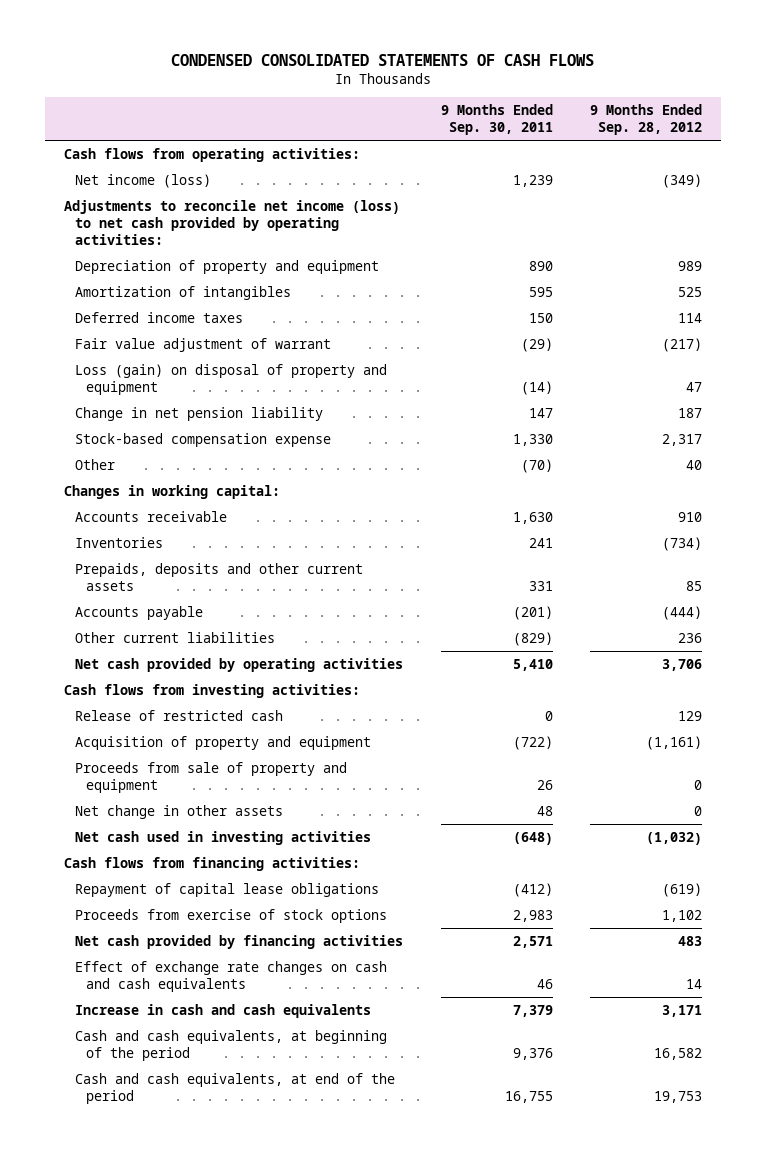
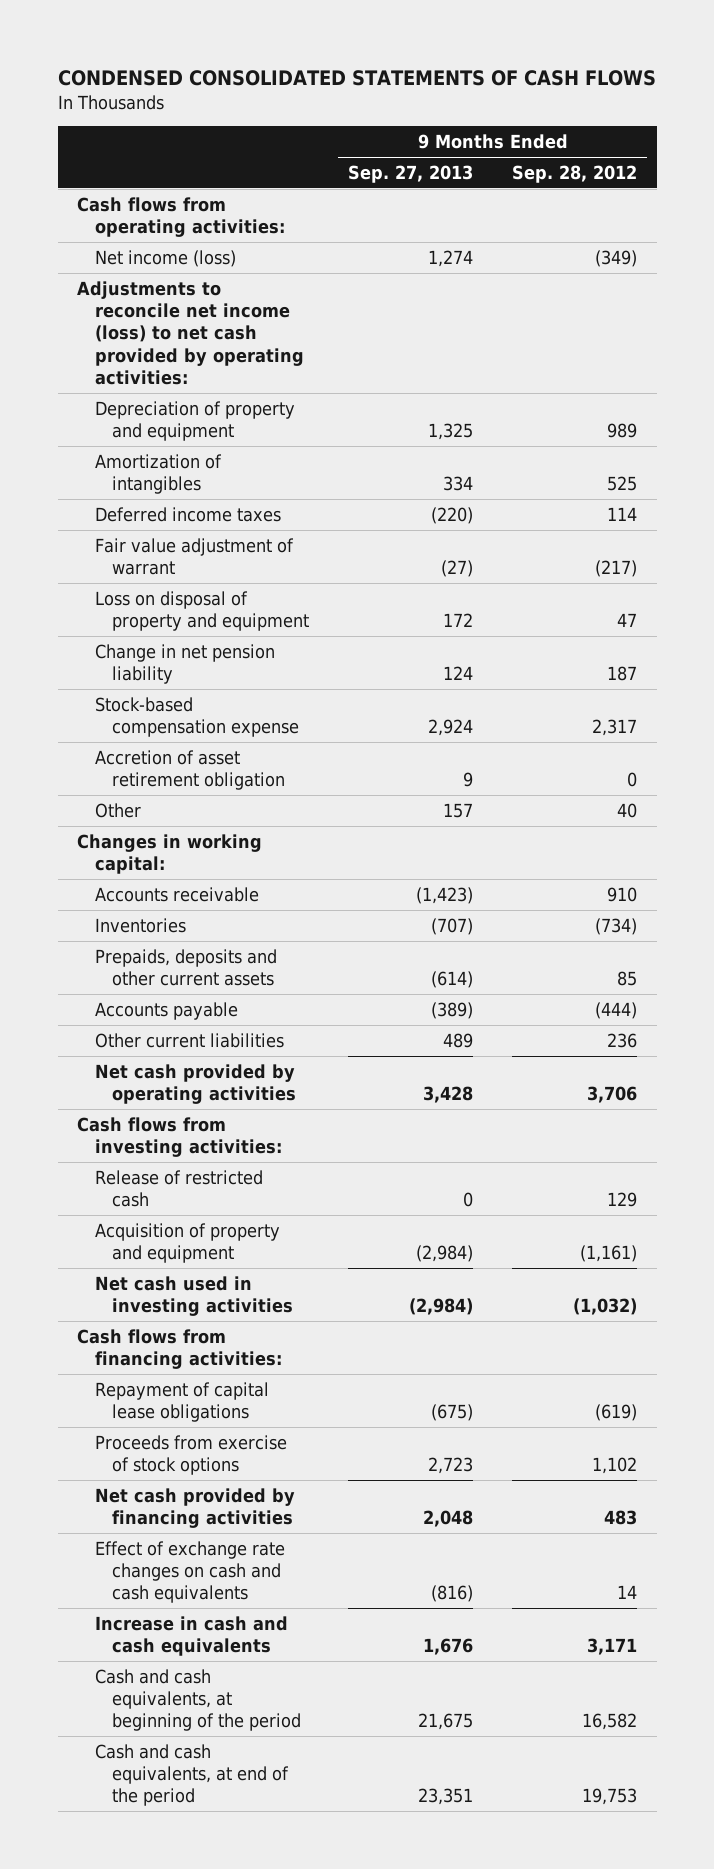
- | 9 Months Ended Sep. 30, 2011 | 9 Months Ended Sep. 28, 2012
+ | 9 Months Ended Sep. 27, 2013 | 9 Months Ended Sep. 28, 2012
- Loss (gain) on disposal of property and equipment | (14) | 47
+ Loss on disposal of property and equipment | 172 | 47
+ Accretion of asset retirement obligation | 9 | 0
- Proceeds from sale of property and equipment | 26 | 0
- Net change in other assets | 48 | 0

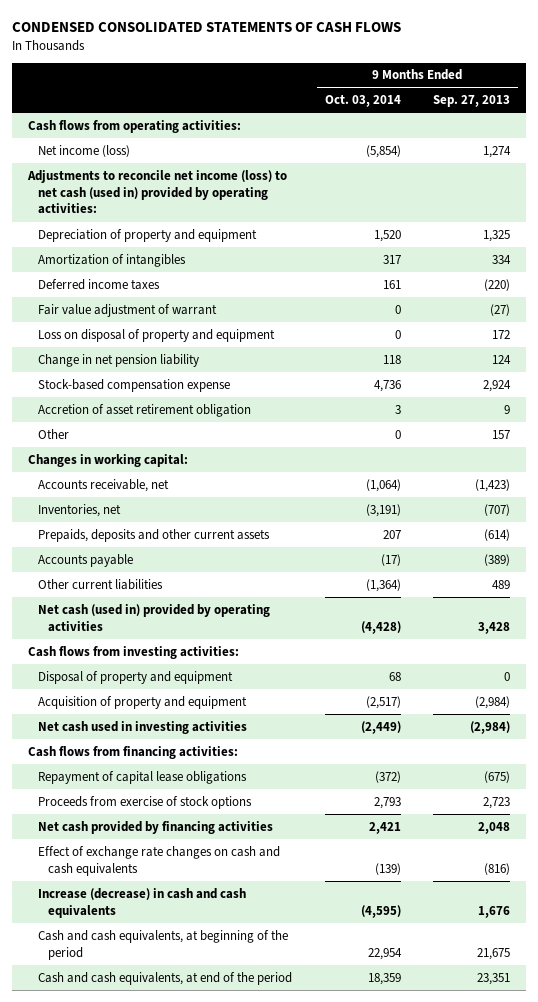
- | 9 Months Ended Sep. 27, 2013 | 9 Months Ended Sep. 28, 2012
+ | 9 Months Ended Oct. 03, 2014 | 9 Months Ended Sep. 27, 2013
- Adjustments to reconcile net income (loss) to net cash provided by operating activities:
+ Adjustments to reconcile net income (loss) to net cash (used in) provided by operating activities:
- Accounts receivable | (1,423) | 910
- Inventories | (707) | (734)
+ Accounts receivable, net | (1,064) | (1,423)
+ Inventories, net | (3,191) | (707)
- Net cash provided by operating activities | 3,428 | 3,706
+ Net cash (used in) provided by operating activities | (4,428) | 3,428
- Release of restricted cash | 0 | 129
+ Disposal of property and equipment | 68 | 0
- Increase in cash and cash equivalents | 1,676 | 3,171
+ Increase (decrease) in cash and cash equivalents | (4,595) | 1,676

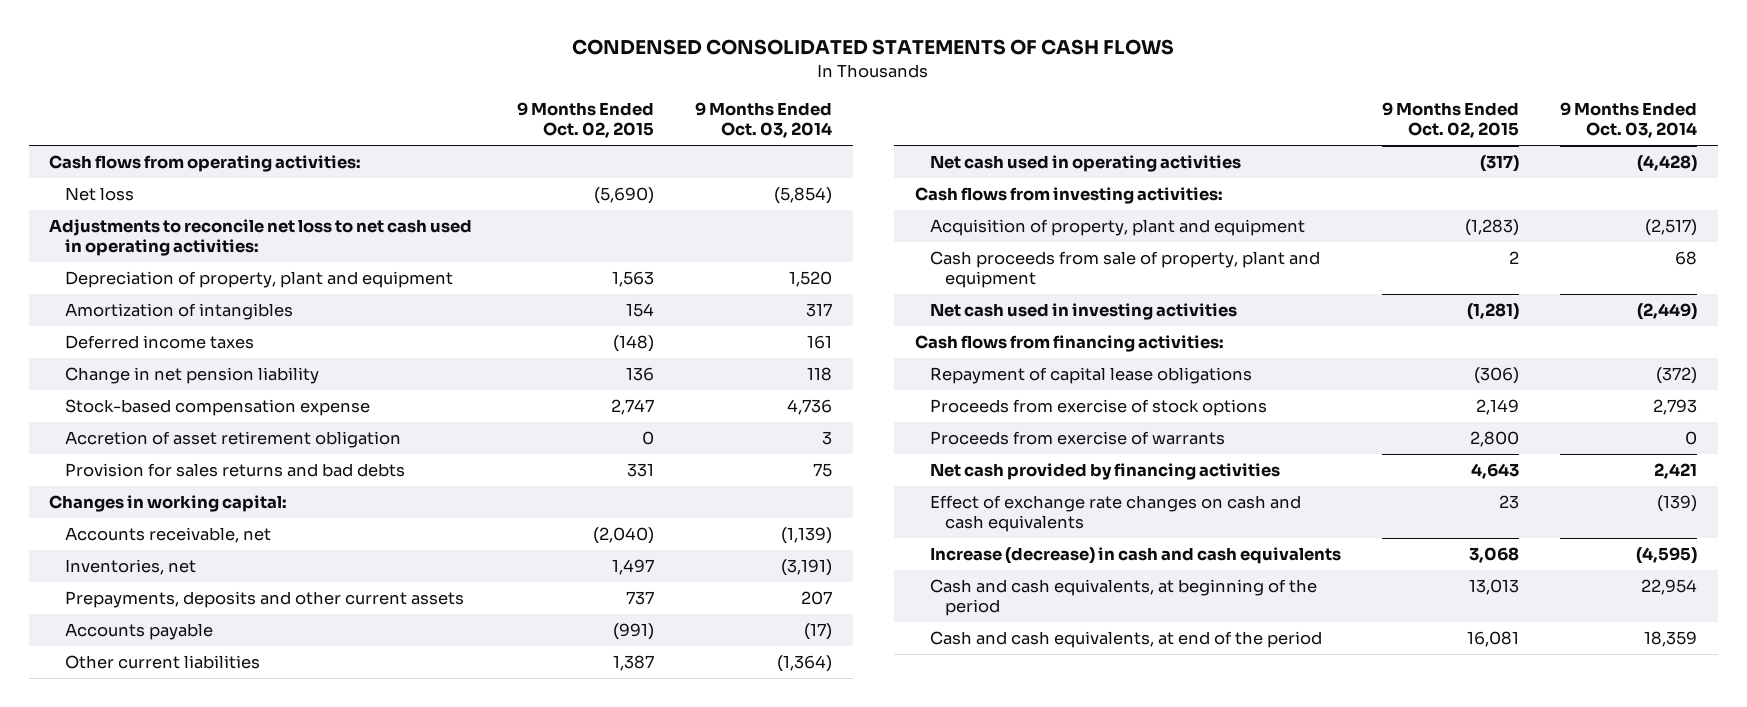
- | 9 Months Ended Oct. 03, 2014 | 9 Months Ended Sep. 27, 2013
+ | 9 Months Ended Oct. 02, 2015 | 9 Months Ended Oct. 03, 2014
- Net income (loss) | (5,854) | 1,274
- Adjustments to reconcile net income (loss) to net cash (used in) provided by operating activities:
- Depreciation of property and equipment | 1,520 | 1,325
+ Net loss | (5,690) | (5,854)
+ Adjustments to reconcile net loss to net cash used in operating activities:
+ Depreciation of property, plant and equipment | 1,563 | 1,520
- Fair value adjustment of warrant | 0 | (27)
- Loss on disposal of property and equipment | 0 | 172
- Other | 0 | 157
+ Provision for sales returns and bad debts | 331 | 75
- Accounts receivable, net | (1,064) | (1,423)
+ Accounts receivable, net | (2,040) | (1,139)
- Prepaids, deposits and other current assets | 207 | (614)
+ Prepayments, deposits and other current assets | 737 | 207
- Net cash (used in) provided by operating activities | (4,428) | 3,428
+ Net cash used in operating activities | (317) | (4,428)
- Disposal of property and equipment | 68 | 0
- Acquisition of property and equipment | (2,517) | (2,984)
+ Acquisition of property, plant and equipment | (1,283) | (2,517)
+ Cash proceeds from sale of property, plant and equipment | 2 | 68
+ Proceeds from exercise of warrants | 2,800 | 0

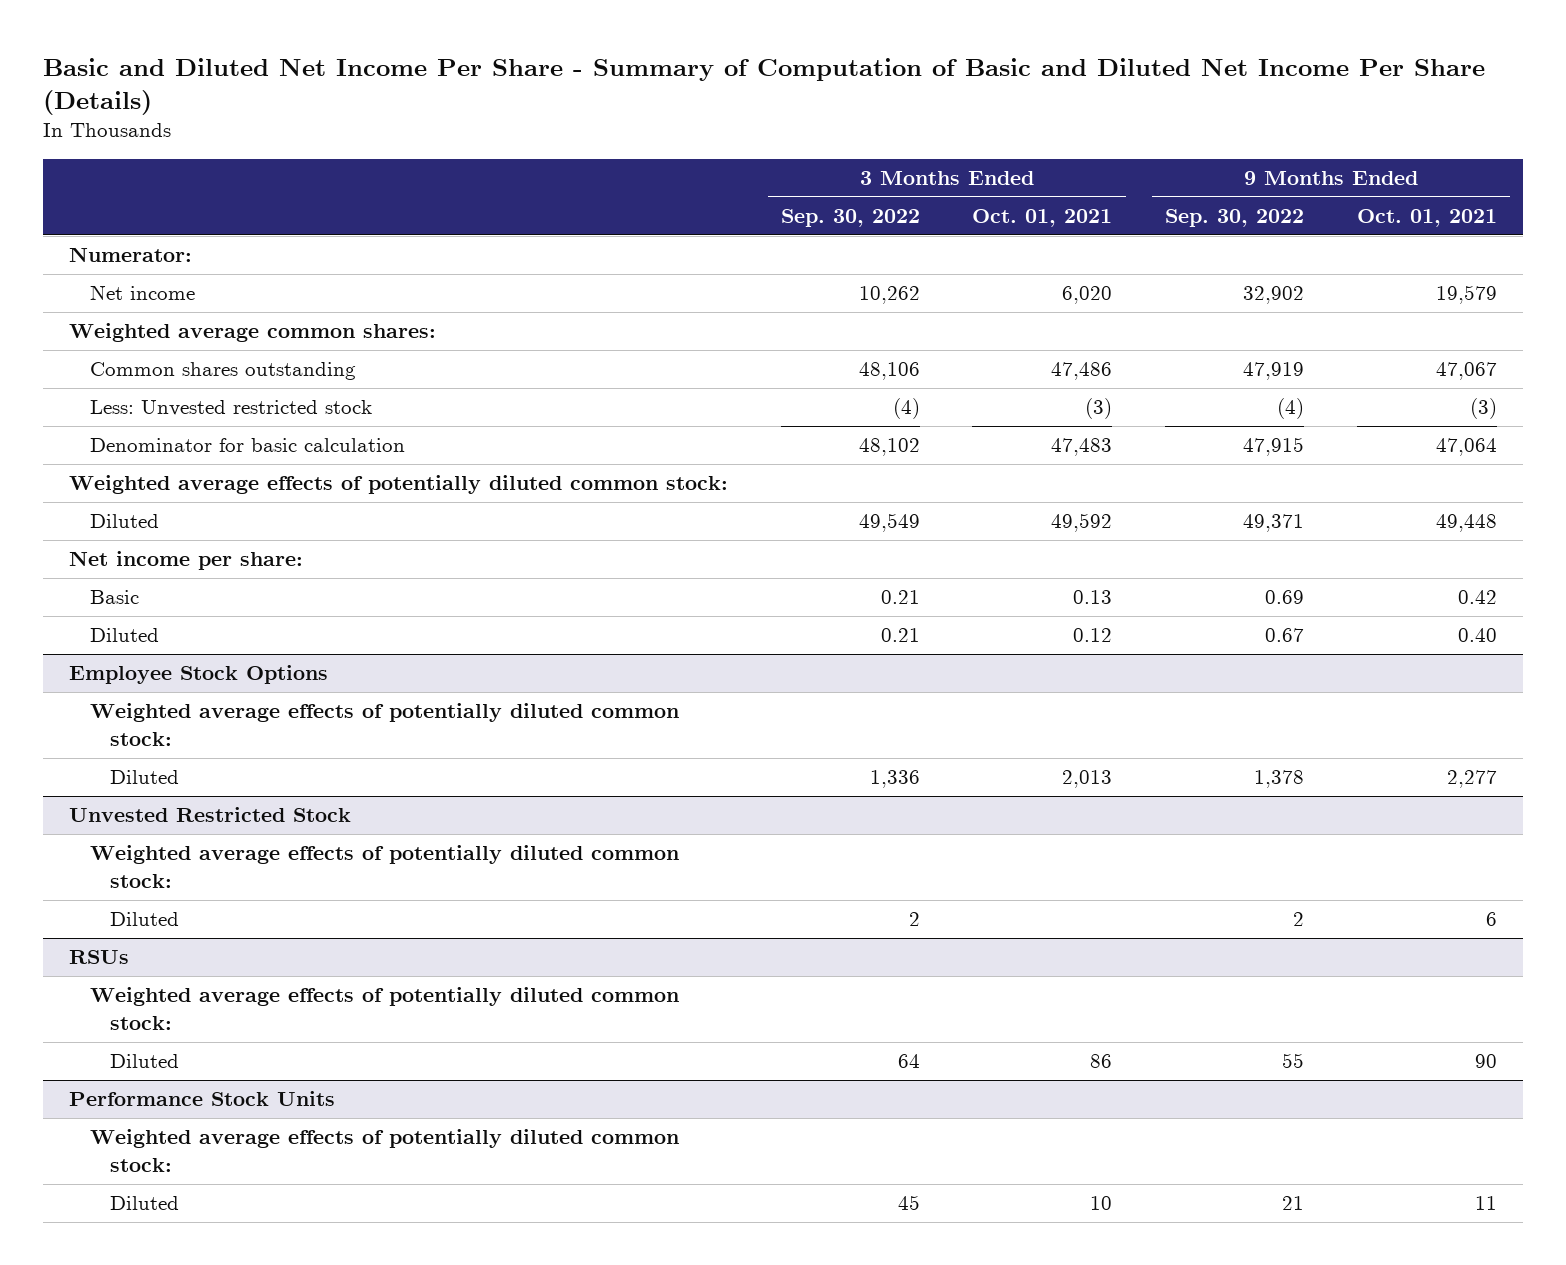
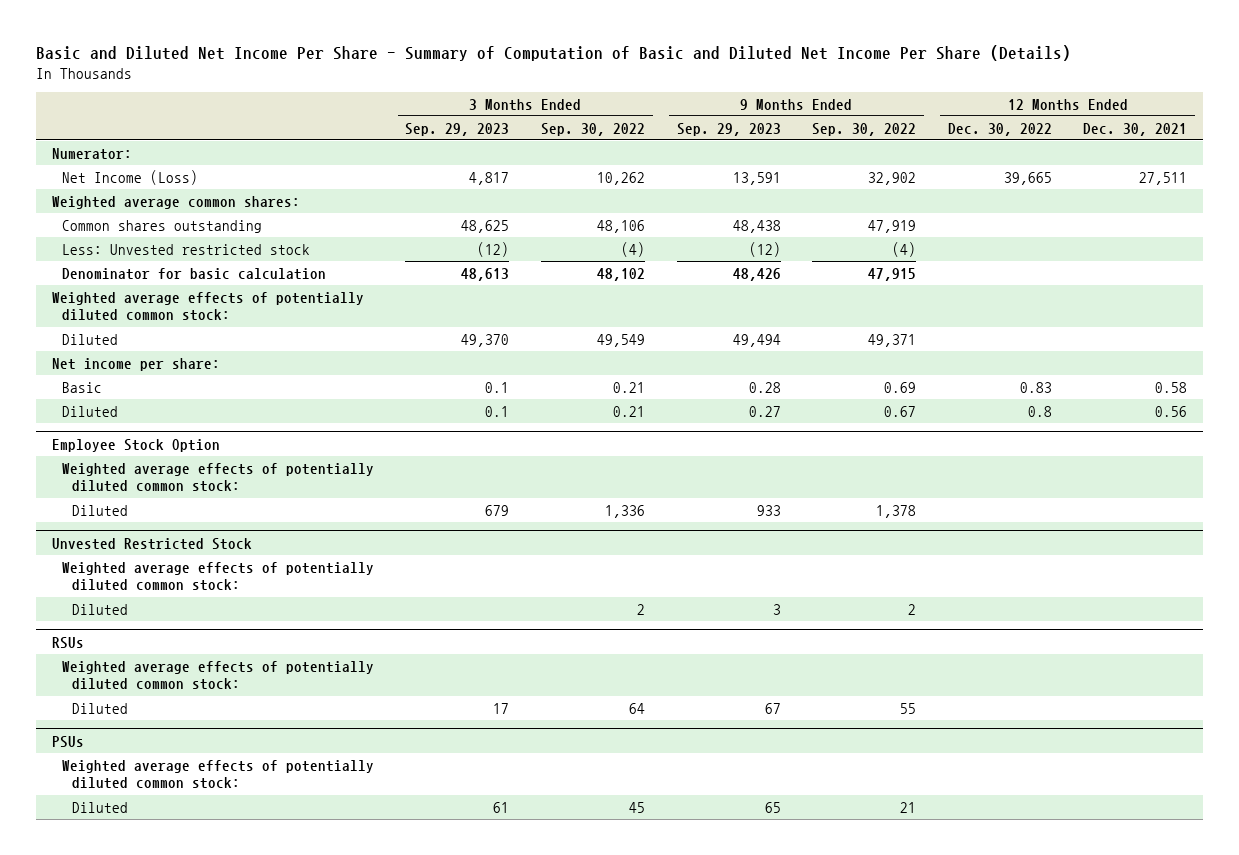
- | 3 Months Ended Sep. 30, 2022 | 3 Months Ended Oct. 01, 2021 | 9 Months Ended Sep. 30, 2022 | 9 Months Ended Oct. 01, 2021
+ | 3 Months Ended Sep. 29, 2023 | 3 Months Ended Sep. 30, 2022 | 9 Months Ended Sep. 29, 2023 | 9 Months Ended Sep. 30, 2022 | 12 Months Ended Dec. 30, 2022 | 12 Months Ended Dec. 30, 2021
- Net income | 10,262 | 6,020 | 32,902 | 19,579
+ Net Income (Loss) | 4,817 | 10,262 | 13,591 | 32,902 | 39,665 | 27,511
- Employee Stock Options
+ Employee Stock Option
- Performance Stock Units
+ PSUs

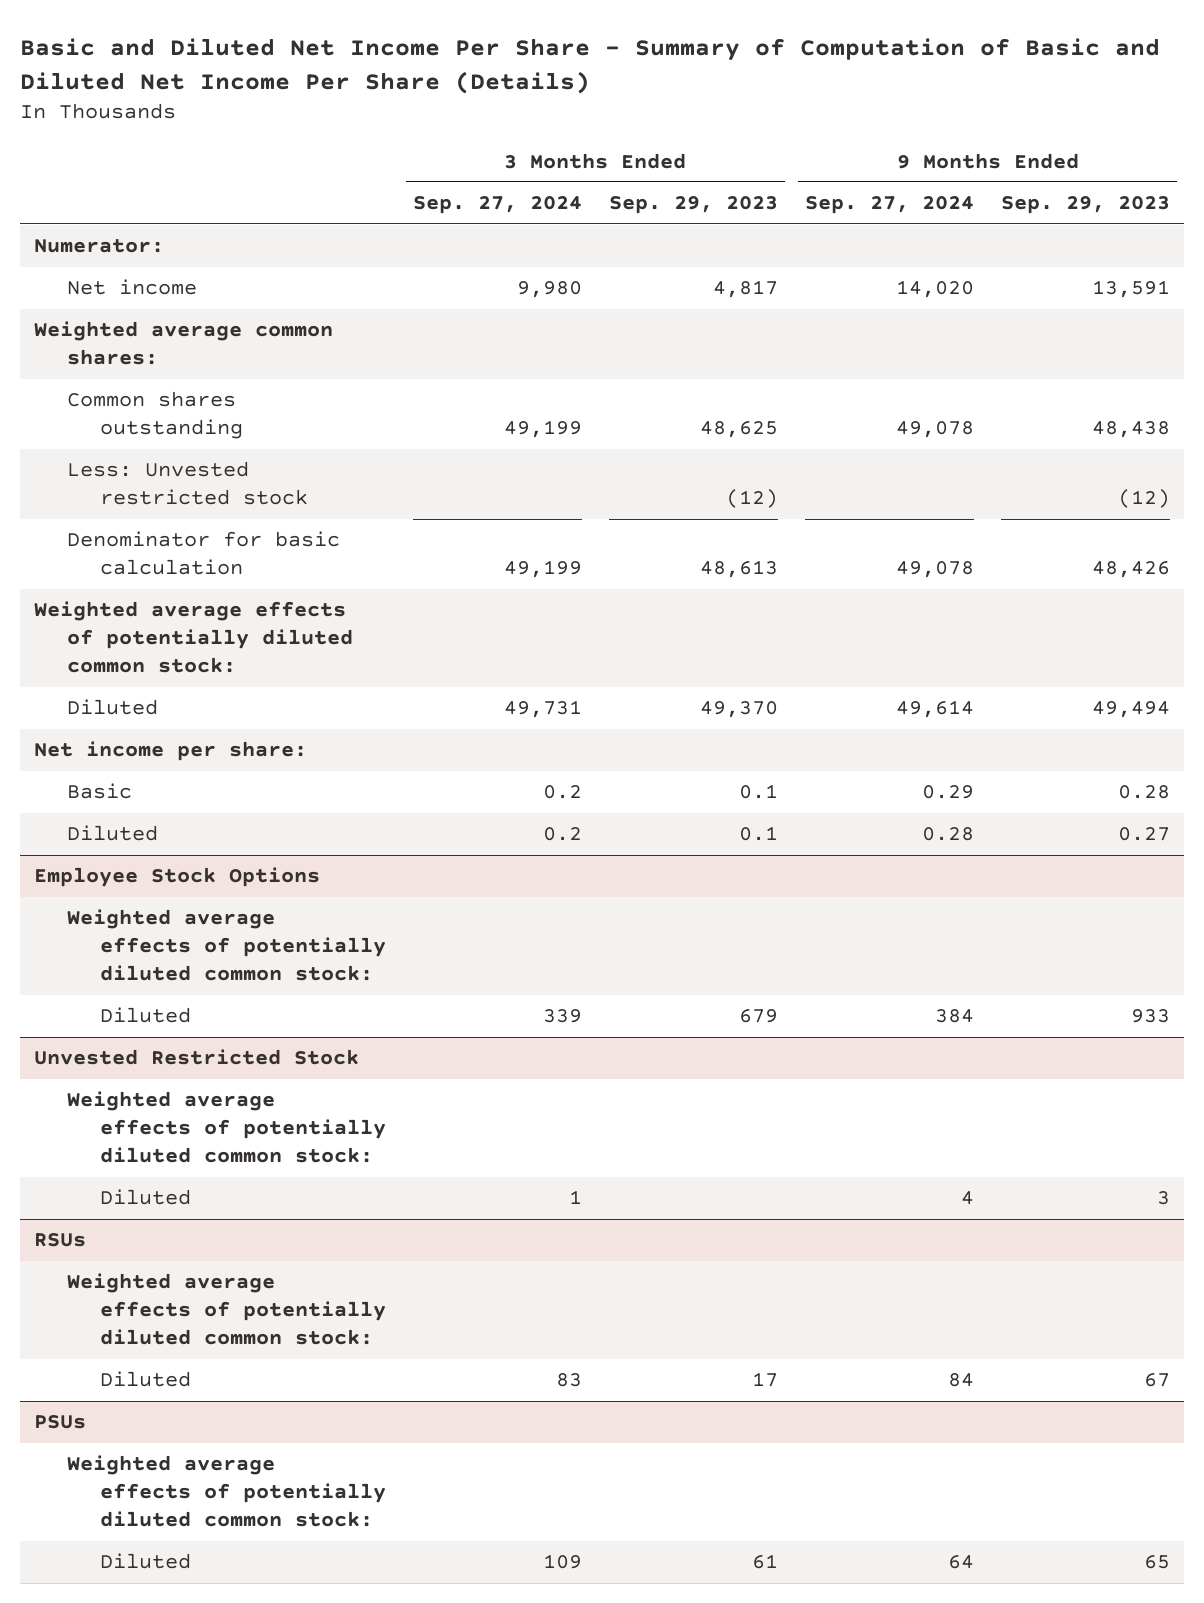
- | 3 Months Ended Sep. 29, 2023 | 3 Months Ended Sep. 30, 2022 | 9 Months Ended Sep. 29, 2023 | 9 Months Ended Sep. 30, 2022 | 12 Months Ended Dec. 30, 2022 | 12 Months Ended Dec. 30, 2021
+ | 3 Months Ended Sep. 27, 2024 | 3 Months Ended Sep. 29, 2023 | 9 Months Ended Sep. 27, 2024 | 9 Months Ended Sep. 29, 2023
- Net Income (Loss) | 4,817 | 10,262 | 13,591 | 32,902 | 39,665 | 27,511
+ Net income | 9,980 | 4,817 | 14,020 | 13,591
- Employee Stock Option
+ Employee Stock Options

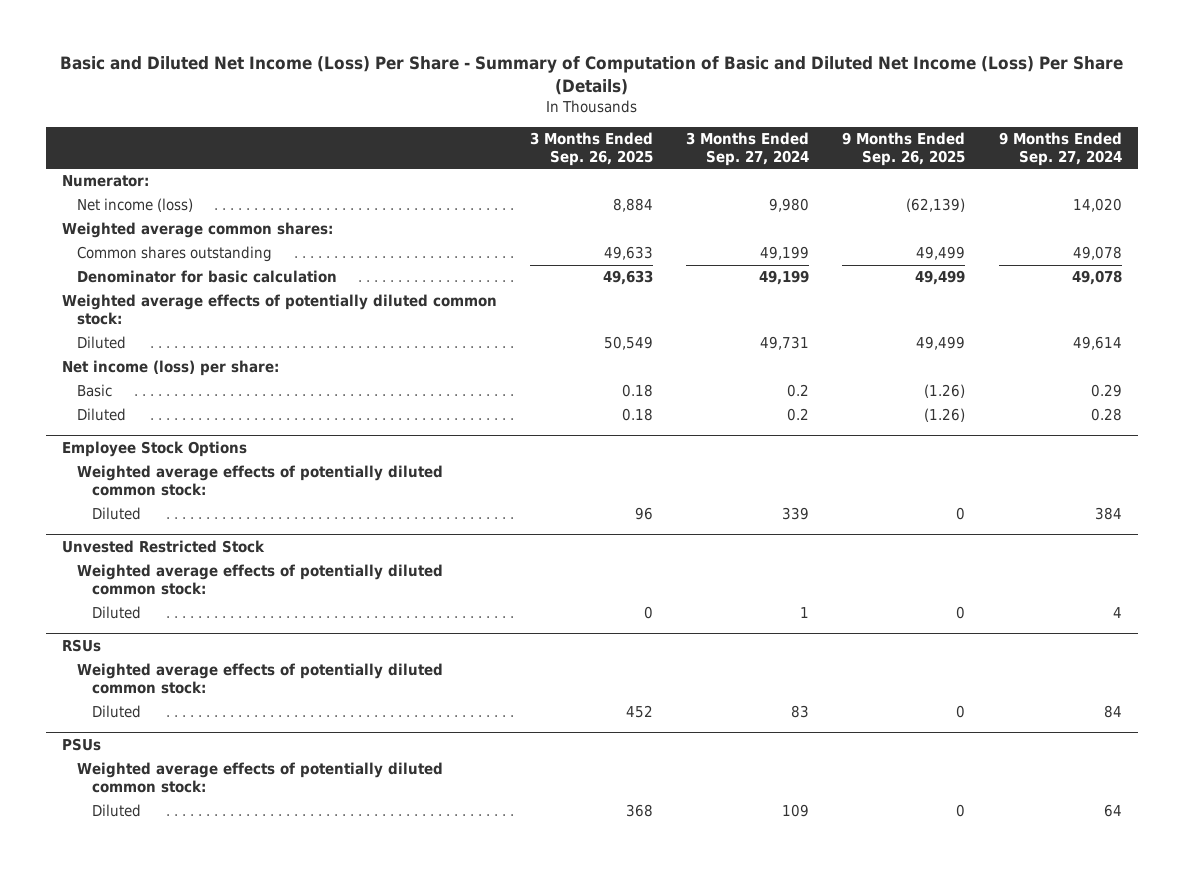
- Basic and Diluted Net Income Per Share - Summary of Computation of Basic and Diluted Net Income Per Share (Details)
+ Basic and Diluted Net Income (Loss) Per Share - Summary of Computation of Basic and Diluted Net Income (Loss) Per Share (Details)
- | 3 Months Ended Sep. 27, 2024 | 3 Months Ended Sep. 29, 2023 | 9 Months Ended Sep. 27, 2024 | 9 Months Ended Sep. 29, 2023
+ | 3 Months Ended Sep. 26, 2025 | 3 Months Ended Sep. 27, 2024 | 9 Months Ended Sep. 26, 2025 | 9 Months Ended Sep. 27, 2024
- Net income | 9,980 | 4,817 | 14,020 | 13,591
+ Net income (loss) | 8,884 | 9,980 | (62,139) | 14,020
- Less: Unvested restricted stock | | (12) | | (12)
- Net income per share:
+ Net income (loss) per share:

